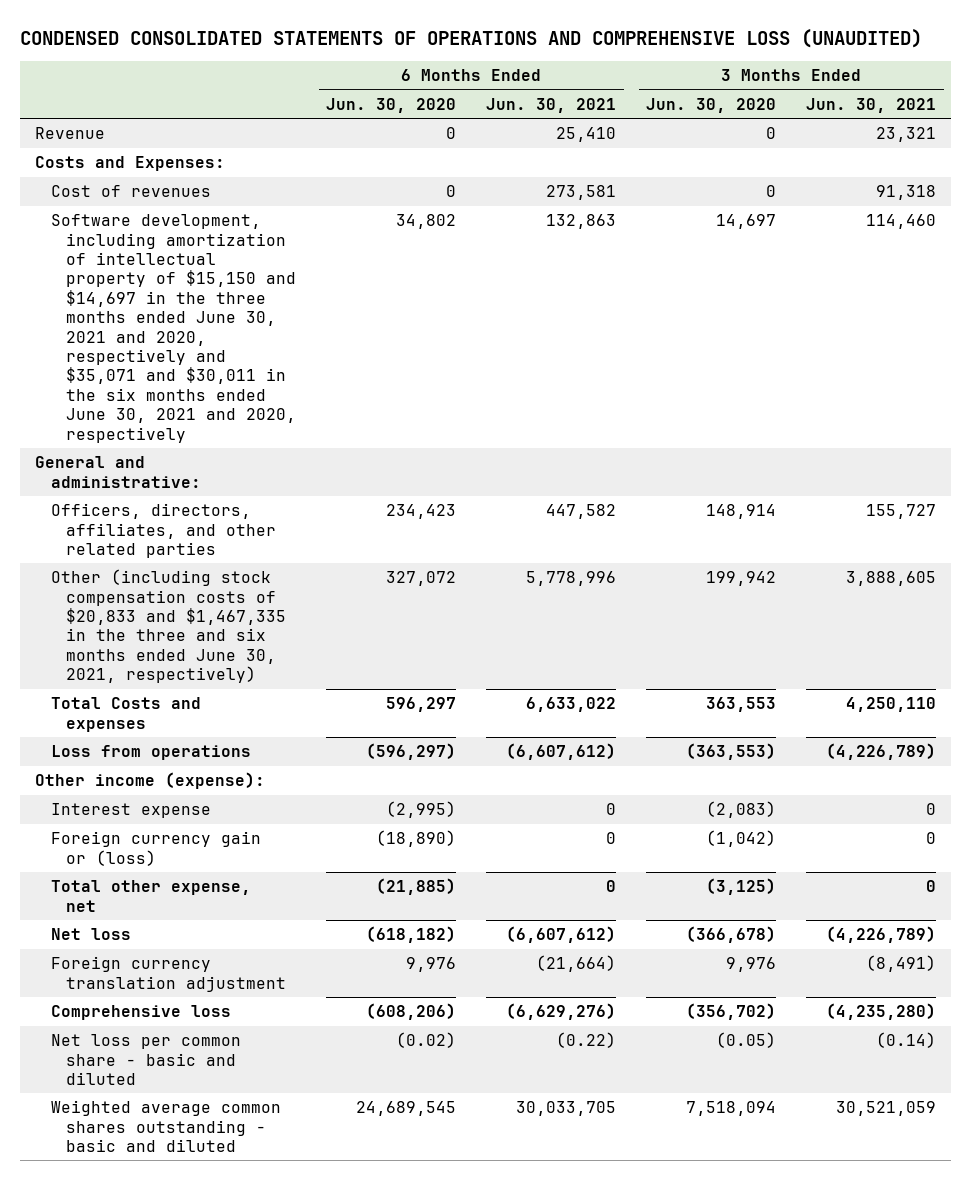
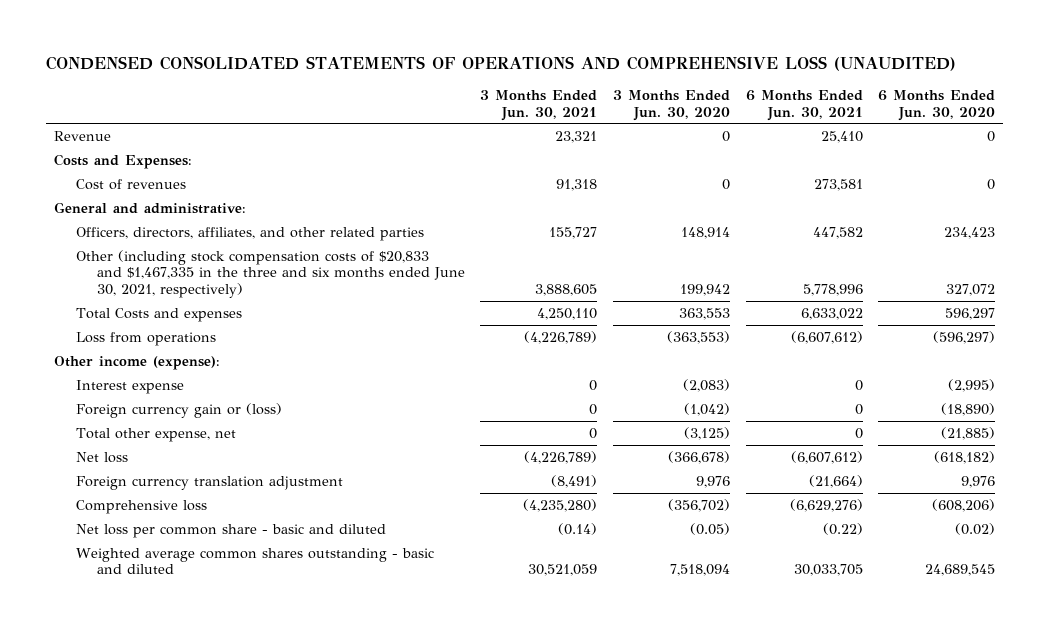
- | 6 Months Ended Jun. 30, 2020 | 6 Months Ended Jun. 30, 2021 | 3 Months Ended Jun. 30, 2020 | 3 Months Ended Jun. 30, 2021
+ | 3 Months Ended Jun. 30, 2021 | 3 Months Ended Jun. 30, 2020 | 6 Months Ended Jun. 30, 2021 | 6 Months Ended Jun. 30, 2020
- Software development, including amortization of intellectual property of $15,150 and $14,697 in the three months ended June 30, 2021 and 2020, respectively and $35,071 and $30,011 in the six months ended June 30, 2021 and 2020, respectively | 34,802 | 132,863 | 14,697 | 114,460

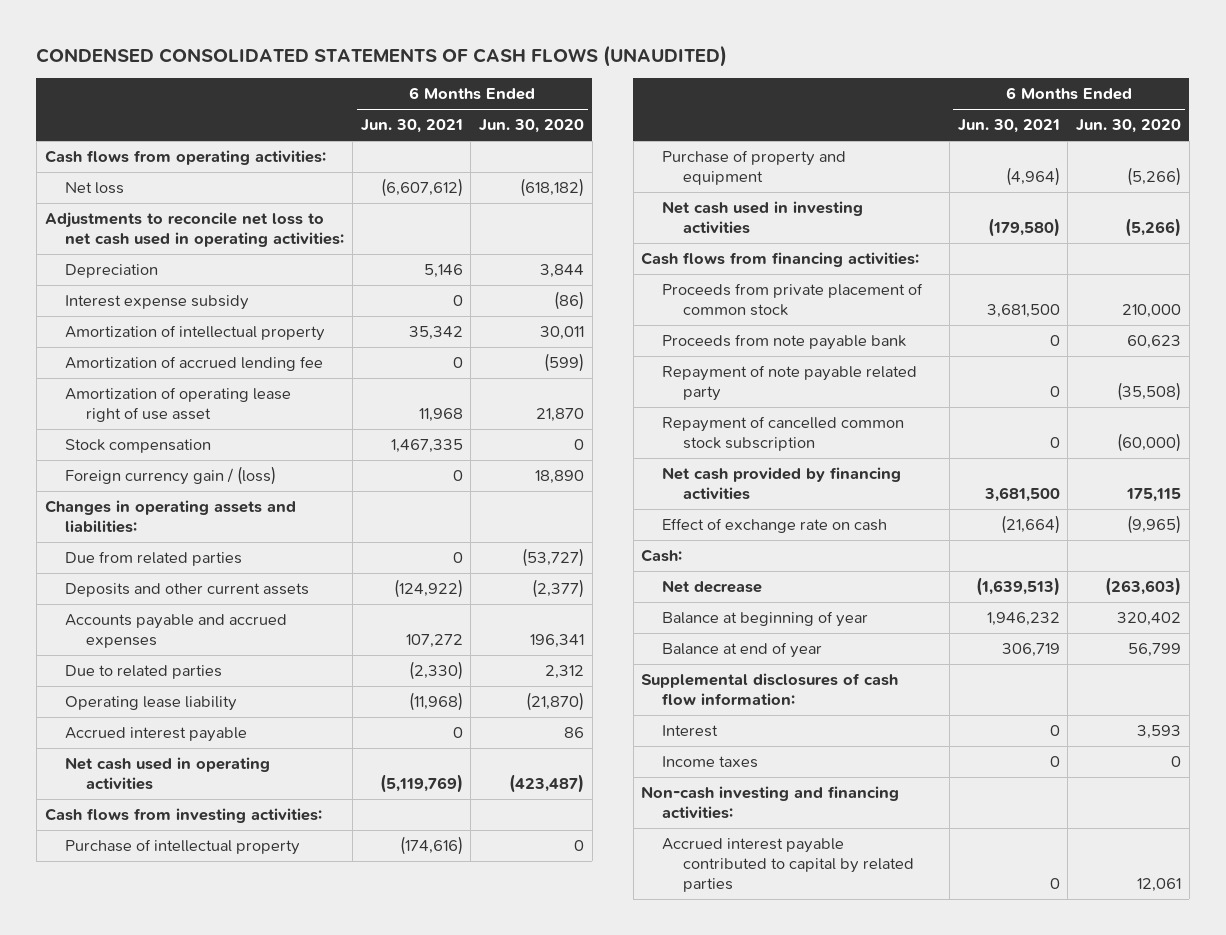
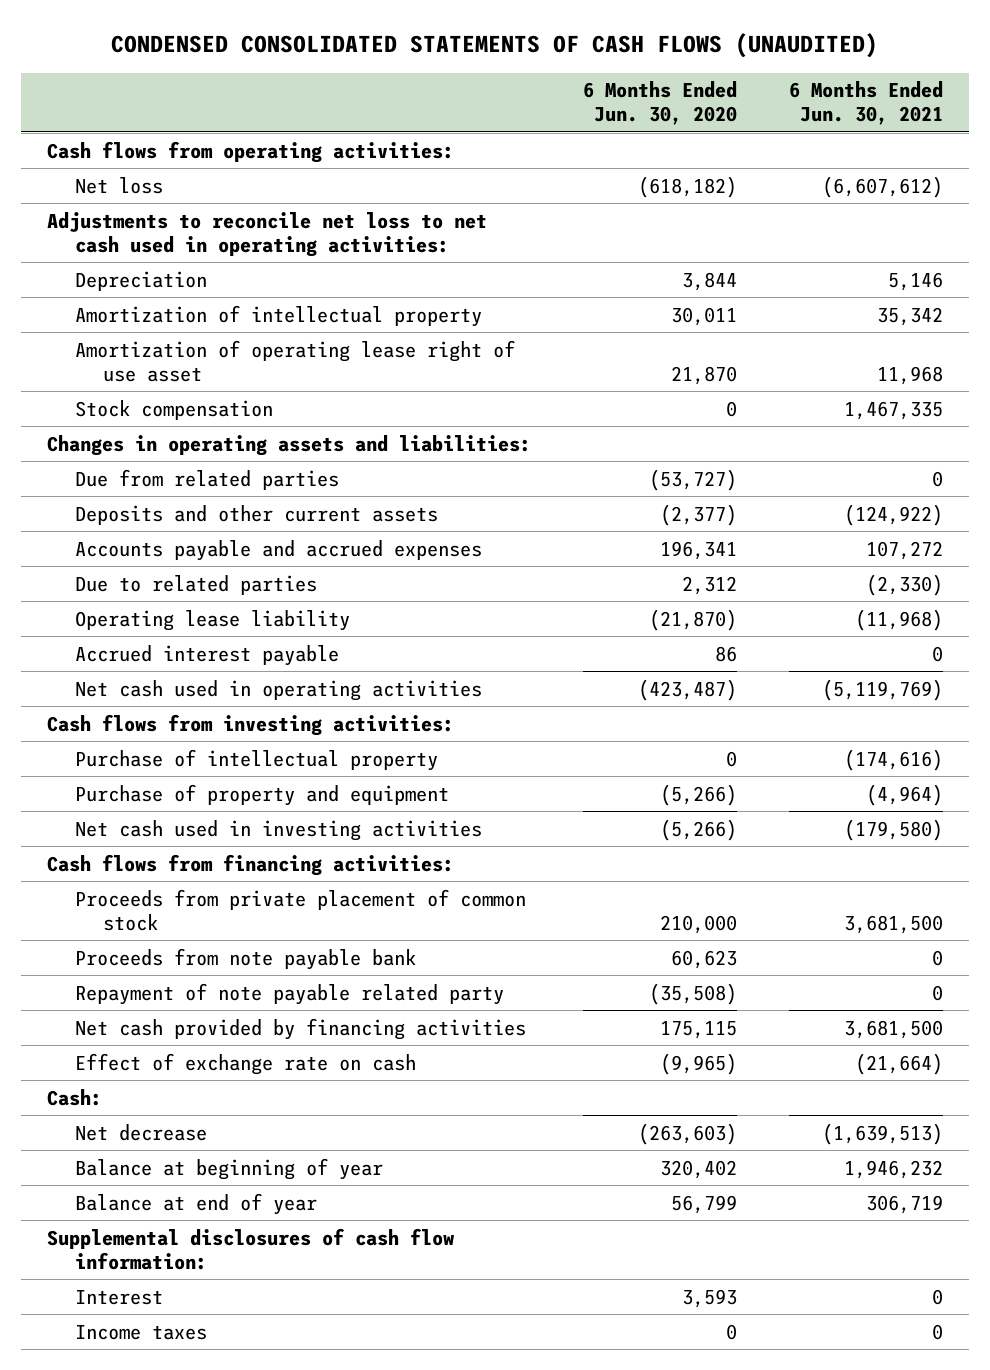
- | 6 Months Ended Jun. 30, 2021 | 6 Months Ended Jun. 30, 2020
+ | 6 Months Ended Jun. 30, 2020 | 6 Months Ended Jun. 30, 2021
- Interest expense subsidy | 0 | (86)
- Amortization of accrued lending fee | 0 | (599)
- Foreign currency gain / (loss) | 0 | 18,890
- Repayment of cancelled common stock subscription | 0 | (60,000)
- Non-cash investing and financing activities:
- Accrued interest payable contributed to capital by related parties | 0 | 12,061

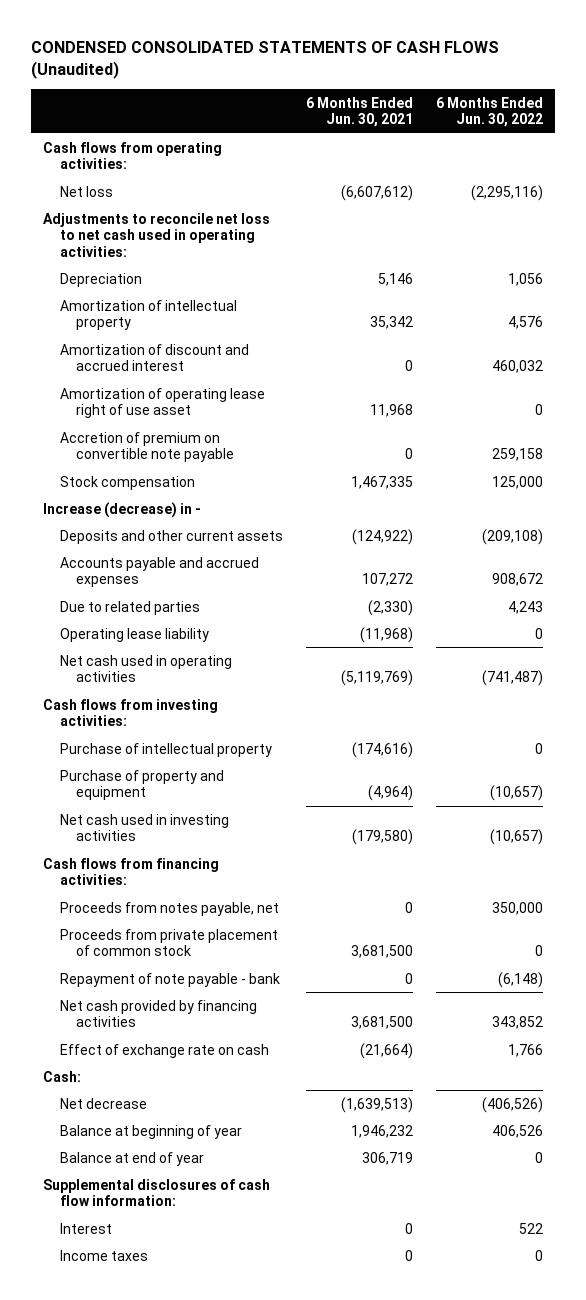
- CONDENSED CONSOLIDATED STATEMENTS OF CASH FLOWS (UNAUDITED)
+ CONDENSED CONSOLIDATED STATEMENTS OF CASH FLOWS (Unaudited)
- | 6 Months Ended Jun. 30, 2020 | 6 Months Ended Jun. 30, 2021
+ | 6 Months Ended Jun. 30, 2021 | 6 Months Ended Jun. 30, 2022
+ Amortization of discount and accrued interest | 0 | 460,032
+ Accretion of premium on convertible note payable | 0 | 259,158
- Changes in operating assets and liabilities:
- Due from related parties | (53,727) | 0
+ Increase (decrease) in -
- Accrued interest payable | 86 | 0
+ Proceeds from notes payable, net | 0 | 350,000
- Proceeds from note payable bank | 60,623 | 0
- Repayment of note payable related party | (35,508) | 0
+ Repayment of note payable - bank | 0 | (6,148)

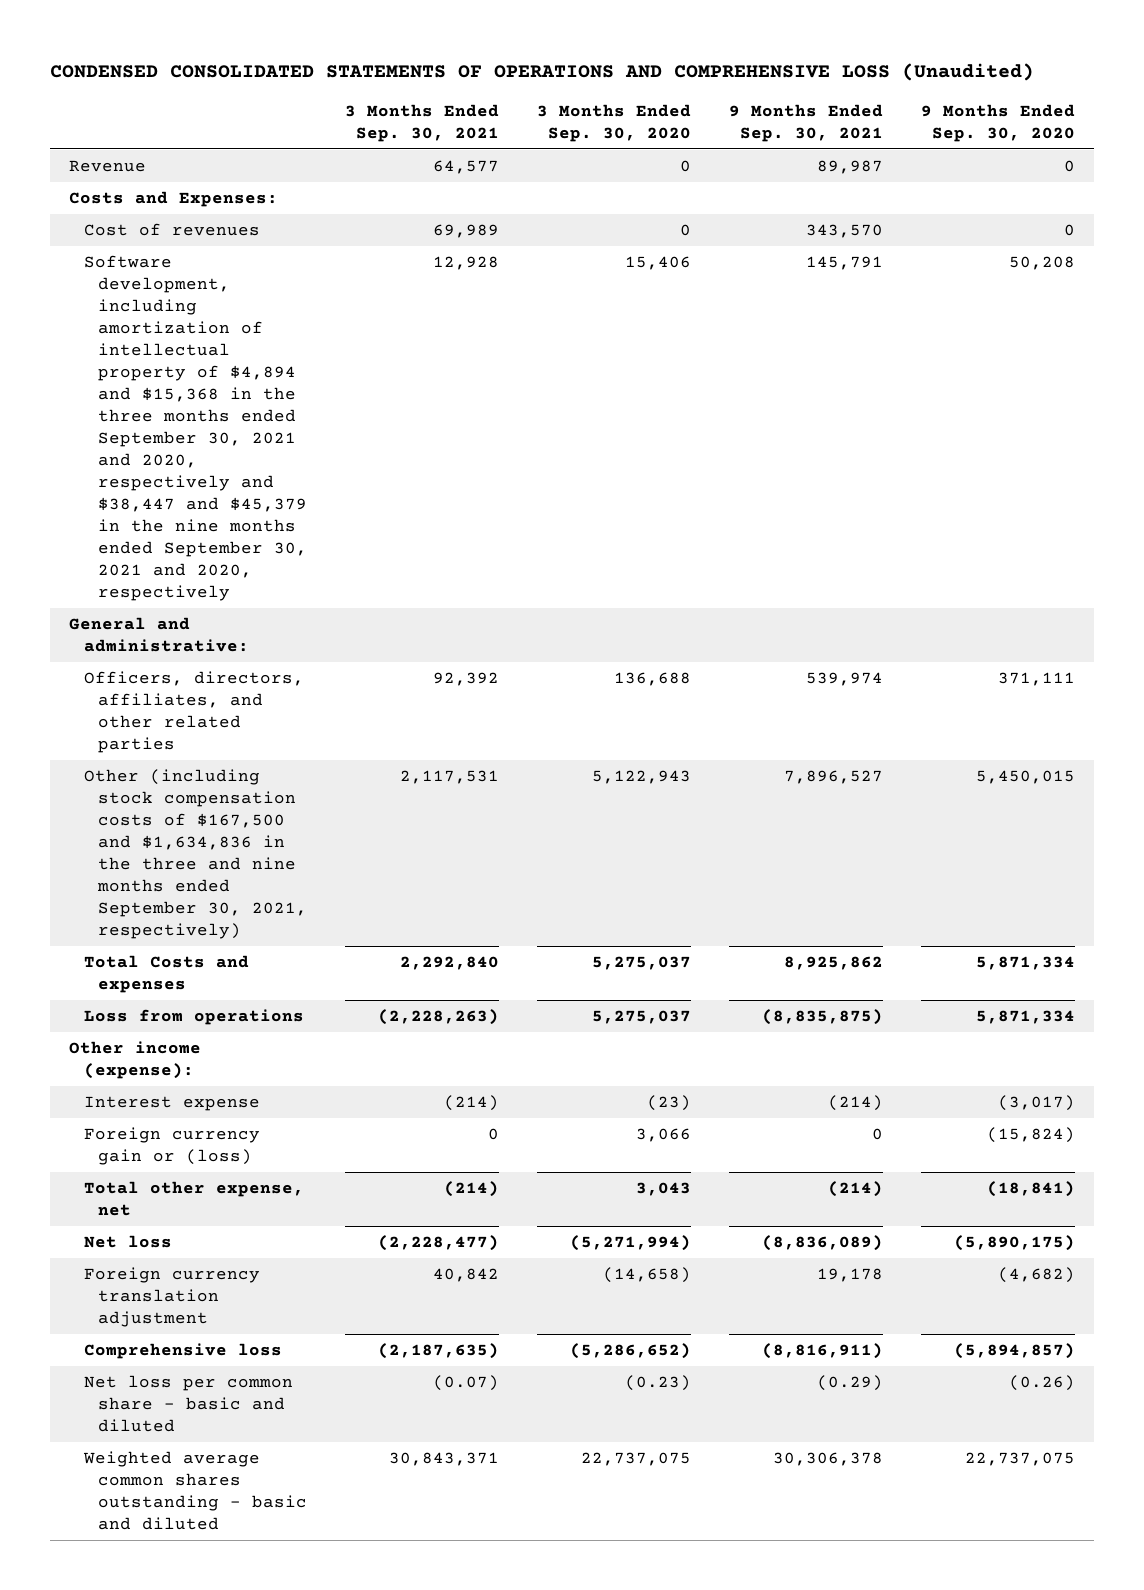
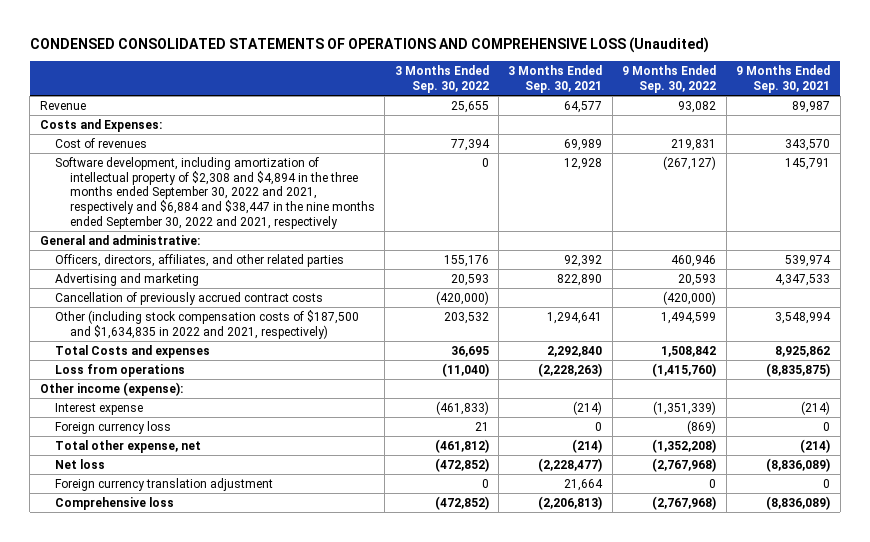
- | 3 Months Ended Sep. 30, 2021 | 3 Months Ended Sep. 30, 2020 | 9 Months Ended Sep. 30, 2021 | 9 Months Ended Sep. 30, 2020
+ | 3 Months Ended Sep. 30, 2022 | 3 Months Ended Sep. 30, 2021 | 9 Months Ended Sep. 30, 2022 | 9 Months Ended Sep. 30, 2021
- Software development, including amortization of intellectual property of $4,894 and $15,368 in the three months ended September 30, 2021 and 2020, respectively and $38,447 and $45,379 in the nine months ended September 30, 2021 and 2020, respectively | 12,928 | 15,406 | 145,791 | 50,208
+ Software development, including amortization of intellectual property of $2,308 and $4,894 in the three months ended September 30, 2022 and 2021, respectively and $6,884 and $38,447 in the nine months ended September 30, 2022 and 2021, respectively | 0 | 12,928 | (267,127) | 145,791
- Other (including stock compensation costs of $167,500 and $1,634,836 in the three and nine months ended September 30, 2021, respectively) | 2,117,531 | 5,122,943 | 7,896,527 | 5,450,015
+ Advertising and marketing | 20,593 | 822,890 | 20,593 | 4,347,533
+ Cancellation of previously accrued contract costs | (420,000) | | (420,000) |
+ Other (including stock compensation costs of $187,500 and $1,634,835 in 2022 and 2021, respectively) | 203,532 | 1,294,641 | 1,494,599 | 3,548,994
- Foreign currency gain or (loss) | 0 | 3,066 | 0 | (15,824)
+ Foreign currency loss | 21 | 0 | (869) | 0
- Foreign currency translation adjustment | 40,842 | (14,658) | 19,178 | (4,682)
- Comprehensive loss | (2,187,635) | (5,286,652) | (8,816,911) | (5,894,857)
- Net loss per common share - basic and diluted | (0.07) | (0.23) | (0.29) | (0.26)
- Weighted average common shares outstanding - basic and diluted | 30,843,371 | 22,737,075 | 30,306,378 | 22,737,075
+ Foreign currency translation adjustment | 0 | 21,664 | 0 | 0
+ Comprehensive loss | (472,852) | (2,206,813) | (2,767,968) | (8,836,089)

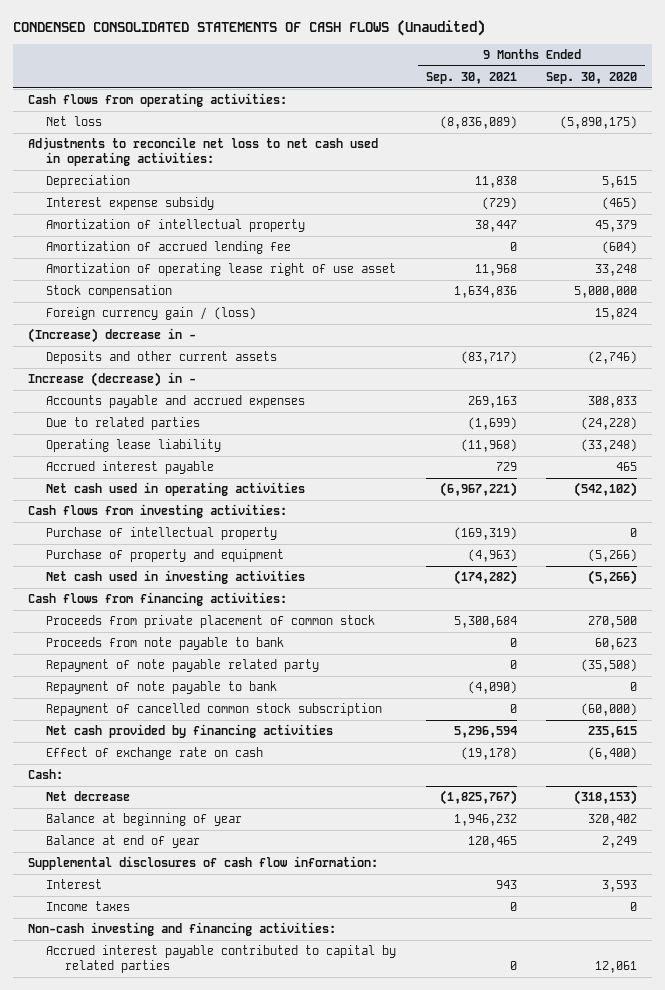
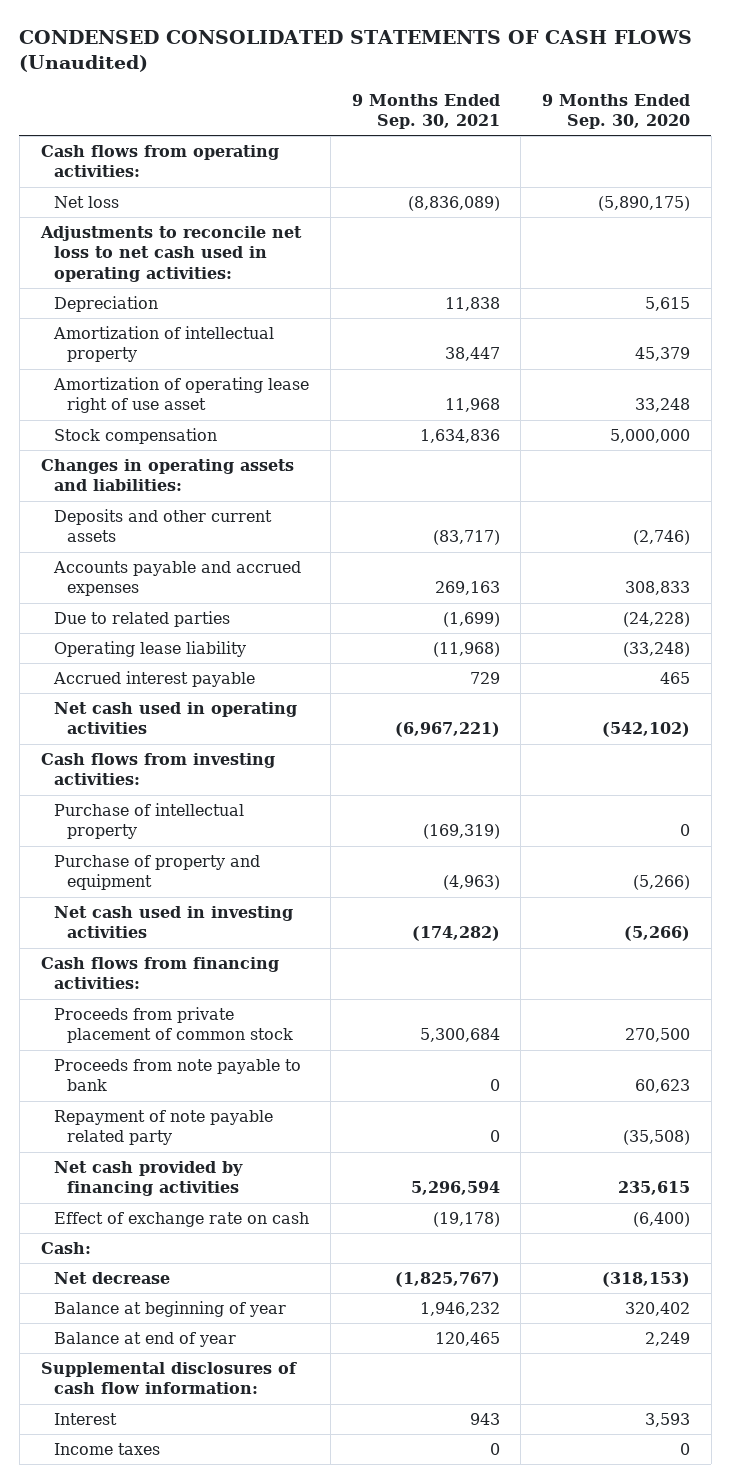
- Interest expense subsidy | (729) | (465)
- Amortization of accrued lending fee | 0 | (604)
- Foreign currency gain / (loss) | | 15,824
- (Increase) decrease in -
+ Changes in operating assets and liabilities:
- Increase (decrease) in -
- Repayment of note payable to bank | (4,090) | 0
- Repayment of cancelled common stock subscription | 0 | (60,000)
- Non-cash investing and financing activities:
- Accrued interest payable contributed to capital by related parties | 0 | 12,061

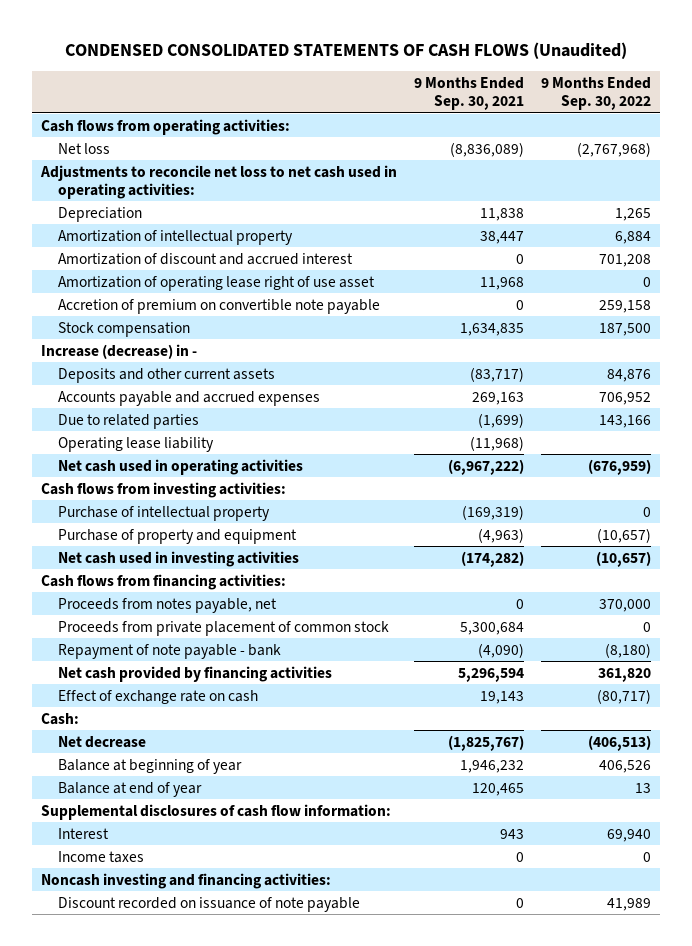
- | 9 Months Ended Sep. 30, 2021 | 9 Months Ended Sep. 30, 2020
+ | 9 Months Ended Sep. 30, 2021 | 9 Months Ended Sep. 30, 2022
+ Amortization of discount and accrued interest | 0 | 701,208
- Stock compensation | 1,634,836 | 5,000,000
- Changes in operating assets and liabilities:
+ Accretion of premium on convertible note payable | 0 | 259,158
+ Stock compensation | 1,634,835 | 187,500
+ Increase (decrease) in -
- Accrued interest payable | 729 | 465
- Net cash used in operating activities | (6,967,221) | (542,102)
+ Net cash used in operating activities | (6,967,222) | (676,959)
+ Proceeds from notes payable, net | 0 | 370,000
- Proceeds from note payable to bank | 0 | 60,623
- Repayment of note payable related party | 0 | (35,508)
+ Repayment of note payable - bank | (4,090) | (8,180)
- Effect of exchange rate on cash | (19,178) | (6,400)
+ Effect of exchange rate on cash | 19,143 | (80,717)
+ Noncash investing and financing activities:
+ Discount recorded on issuance of note payable | 0 | 41,989

